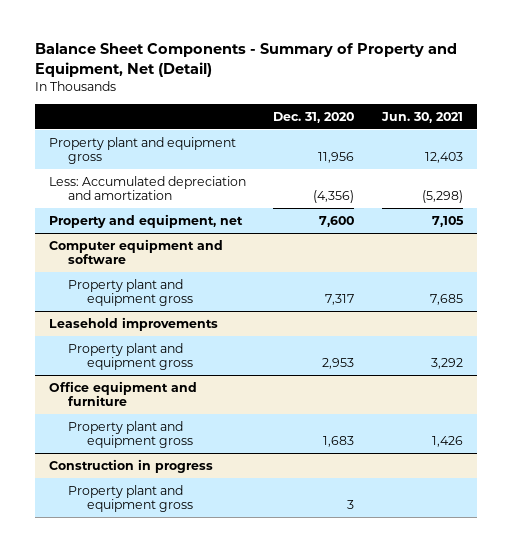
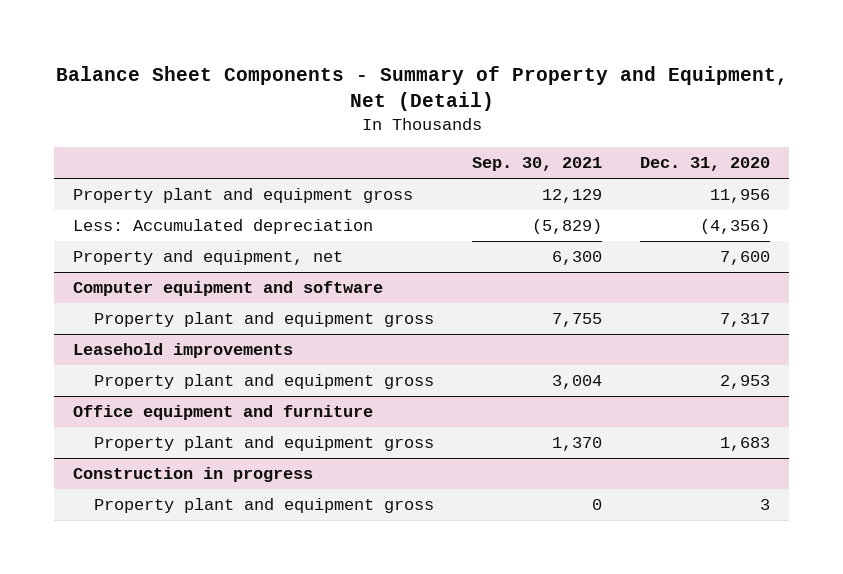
- | Dec. 31, 2020 | Jun. 30, 2021
+ | Sep. 30, 2021 | Dec. 31, 2020
- Less: Accumulated depreciation and amortization | (4,356) | (5,298)
+ Less: Accumulated depreciation | (5,829) | (4,356)

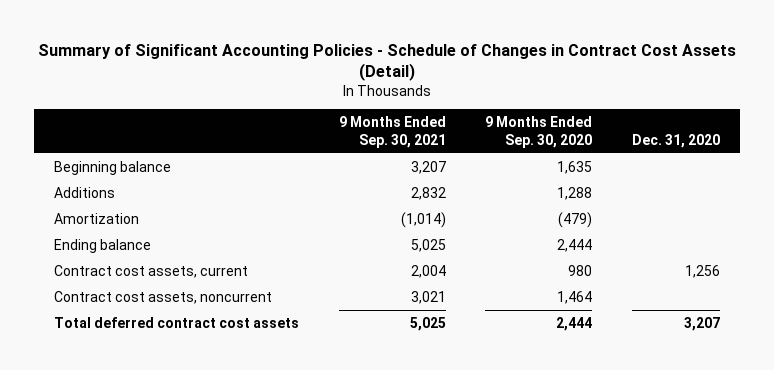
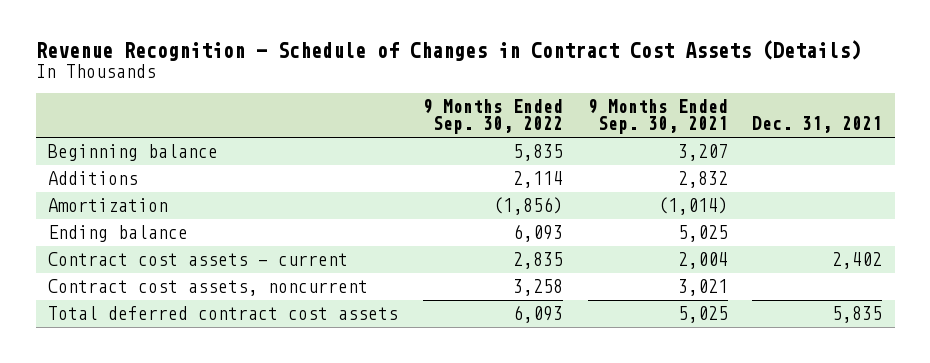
- Summary of Significant Accounting Policies - Schedule of Changes in Contract Cost Assets (Detail)
+ Revenue Recognition - Schedule of Changes in Contract Cost Assets (Details)
- | 9 Months Ended Sep. 30, 2021 | 9 Months Ended Sep. 30, 2020 | Dec. 31, 2020
+ | 9 Months Ended Sep. 30, 2022 | 9 Months Ended Sep. 30, 2021 | Dec. 31, 2021
- Contract cost assets, current | 2,004 | 980 | 1,256
+ Contract cost assets - current | 2,835 | 2,004 | 2,402

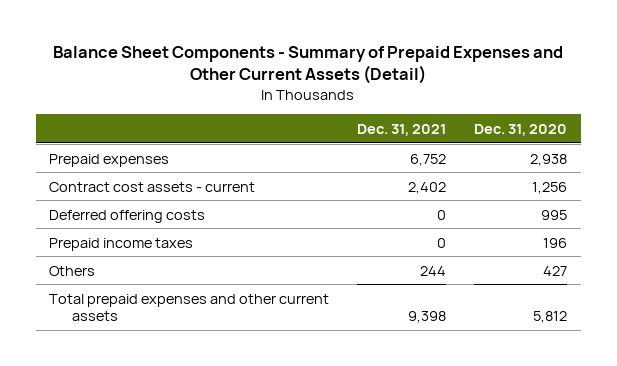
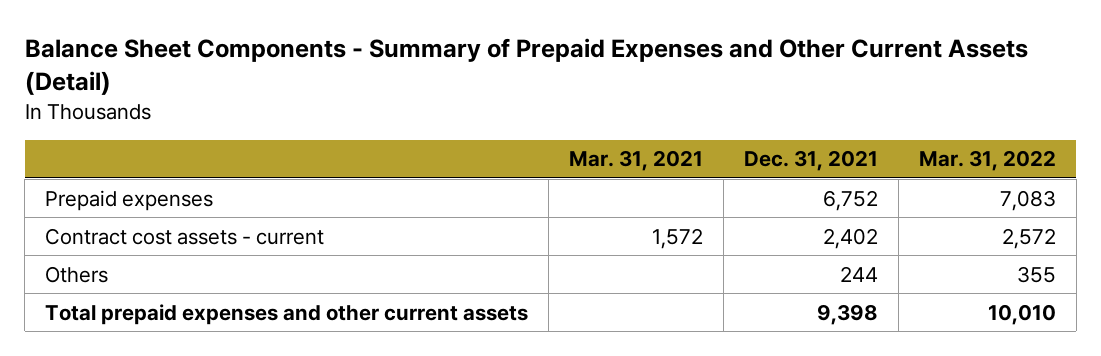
- | Dec. 31, 2021 | Dec. 31, 2020
+ | Mar. 31, 2021 | Dec. 31, 2021 | Mar. 31, 2022
- Deferred offering costs | 0 | 995
- Prepaid income taxes | 0 | 196

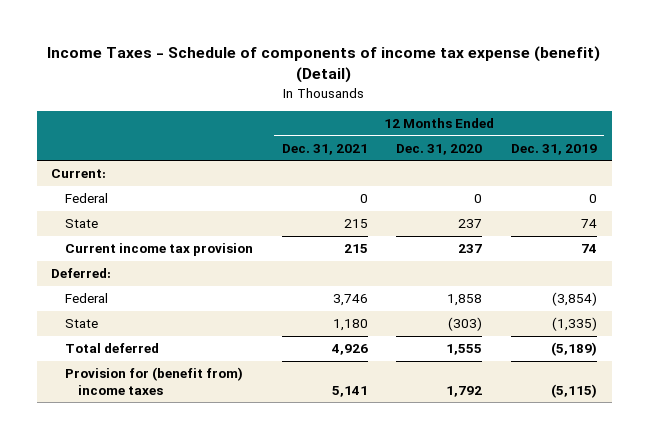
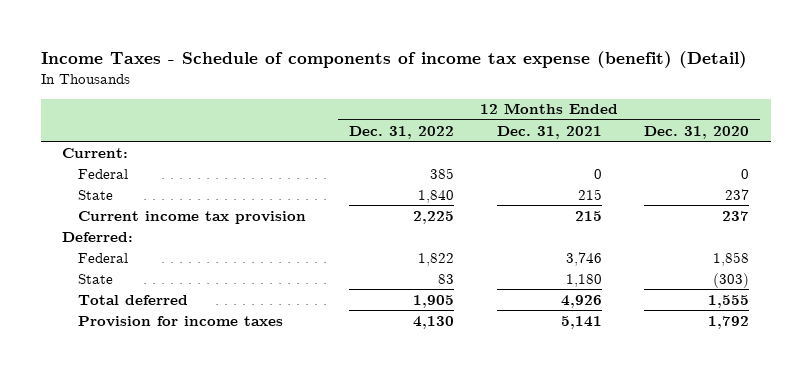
- | 12 Months Ended Dec. 31, 2021 | 12 Months Ended Dec. 31, 2020 | 12 Months Ended Dec. 31, 2019
+ | 12 Months Ended Dec. 31, 2022 | 12 Months Ended Dec. 31, 2021 | 12 Months Ended Dec. 31, 2020
- Provision for (benefit from) income taxes | 5,141 | 1,792 | (5,115)
+ Provision for income taxes | 4,130 | 5,141 | 1,792

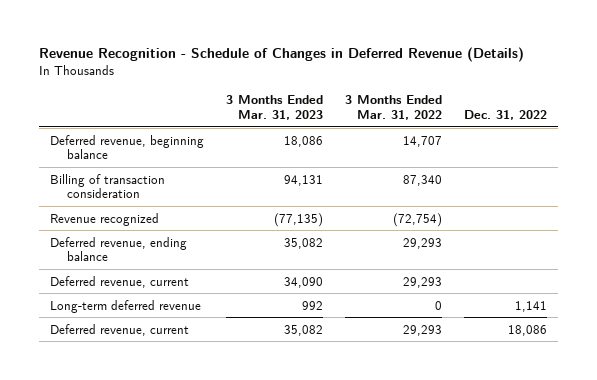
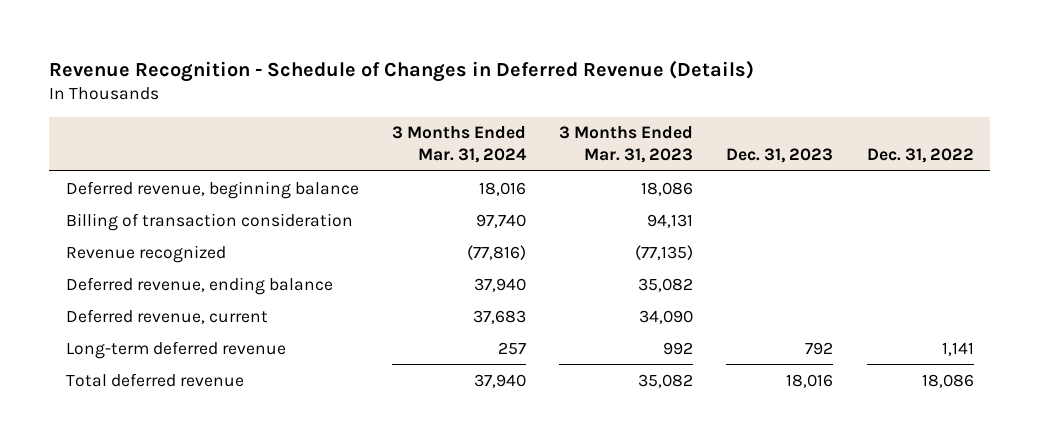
- | 3 Months Ended Mar. 31, 2023 | 3 Months Ended Mar. 31, 2022 | Dec. 31, 2022
+ | 3 Months Ended Mar. 31, 2024 | 3 Months Ended Mar. 31, 2023 | Dec. 31, 2023 | Dec. 31, 2022
- Deferred revenue, current | 35,082 | 29,293 | 18,086
+ Total deferred revenue | 37,940 | 35,082 | 18,016 | 18,086

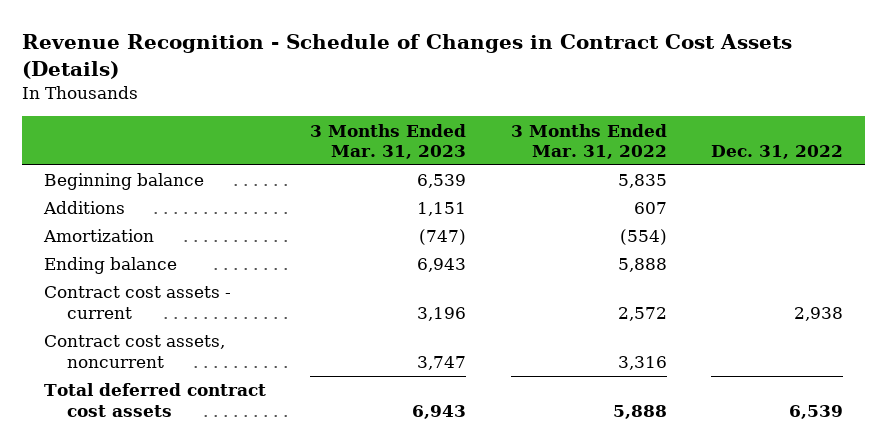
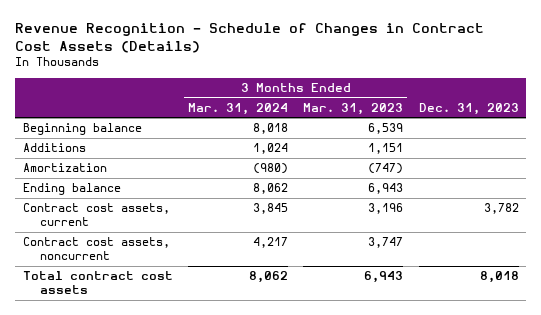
- | 3 Months Ended Mar. 31, 2023 | 3 Months Ended Mar. 31, 2022 | Dec. 31, 2022
+ | 3 Months Ended Mar. 31, 2024 | 3 Months Ended Mar. 31, 2023 | Dec. 31, 2023
- Contract cost assets - current | 3,196 | 2,572 | 2,938
+ Contract cost assets, current | 3,845 | 3,196 | 3,782
- Total deferred contract cost assets | 6,943 | 5,888 | 6,539
+ Total contract cost assets | 8,062 | 6,943 | 8,018

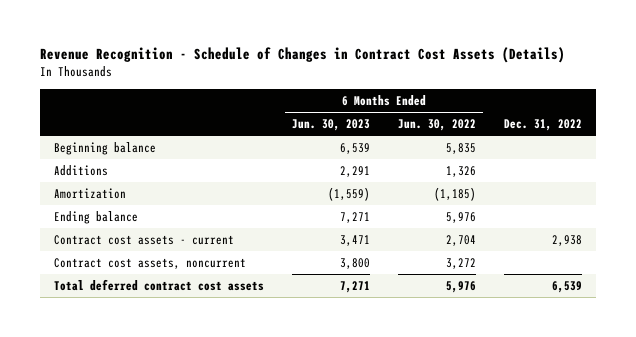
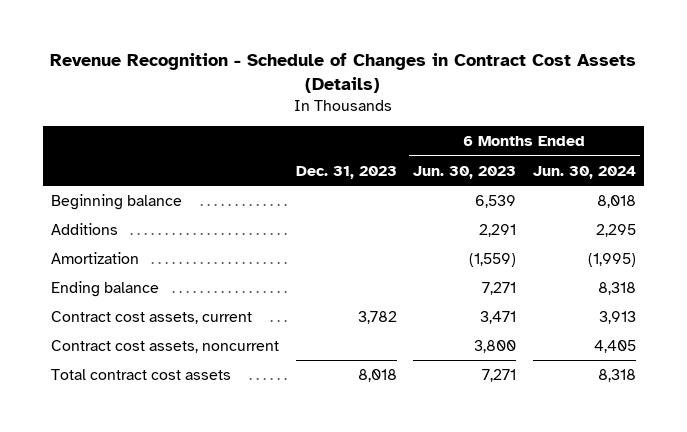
- | 6 Months Ended Jun. 30, 2023 | 6 Months Ended Jun. 30, 2022 | Dec. 31, 2022
+ | Dec. 31, 2023 | 6 Months Ended Jun. 30, 2023 | 6 Months Ended Jun. 30, 2024
- Contract cost assets - current | 3,471 | 2,704 | 2,938
+ Contract cost assets, current | 3,782 | 3,471 | 3,913
- Total deferred contract cost assets | 7,271 | 5,976 | 6,539
+ Total contract cost assets | 8,018 | 7,271 | 8,318

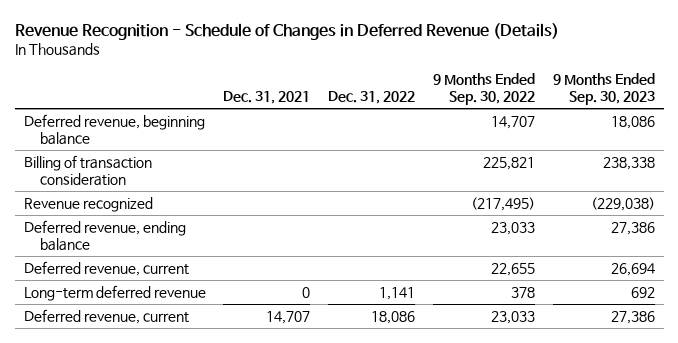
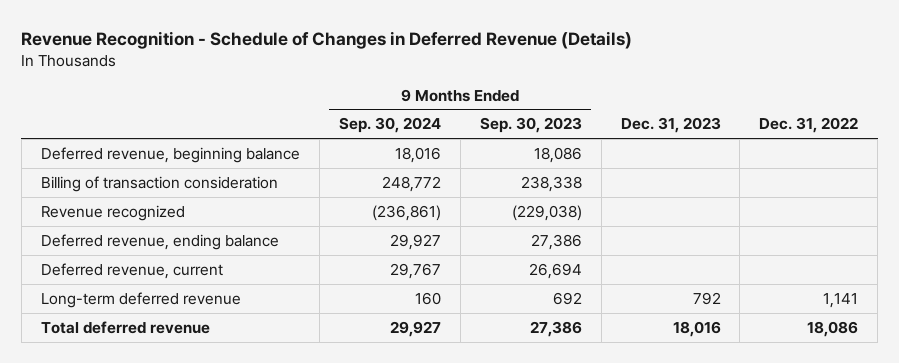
- | Dec. 31, 2021 | Dec. 31, 2022 | 9 Months Ended Sep. 30, 2022 | 9 Months Ended Sep. 30, 2023
+ | 9 Months Ended Sep. 30, 2024 | 9 Months Ended Sep. 30, 2023 | Dec. 31, 2023 | Dec. 31, 2022
- Deferred revenue, current | 14,707 | 18,086 | 23,033 | 27,386
+ Total deferred revenue | 29,927 | 27,386 | 18,016 | 18,086

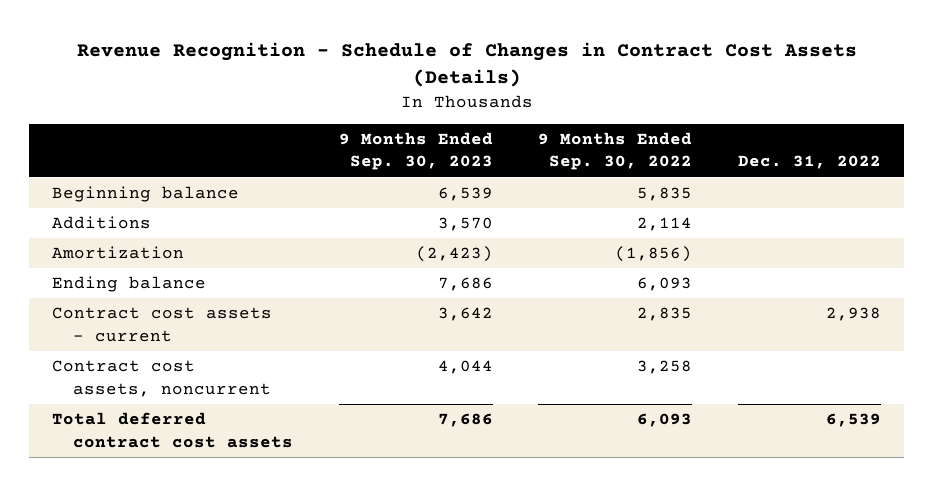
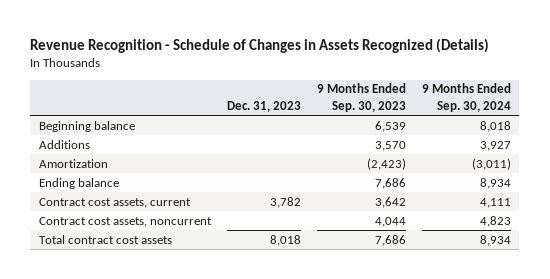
- Revenue Recognition - Schedule of Changes in Contract Cost Assets (Details)
+ Revenue Recognition - Schedule of Changes in Assets Recognized (Details)
- | 9 Months Ended Sep. 30, 2023 | 9 Months Ended Sep. 30, 2022 | Dec. 31, 2022
+ | Dec. 31, 2023 | 9 Months Ended Sep. 30, 2023 | 9 Months Ended Sep. 30, 2024
- Contract cost assets - current | 3,642 | 2,835 | 2,938
+ Contract cost assets, current | 3,782 | 3,642 | 4,111
- Total deferred contract cost assets | 7,686 | 6,093 | 6,539
+ Total contract cost assets | 8,018 | 7,686 | 8,934

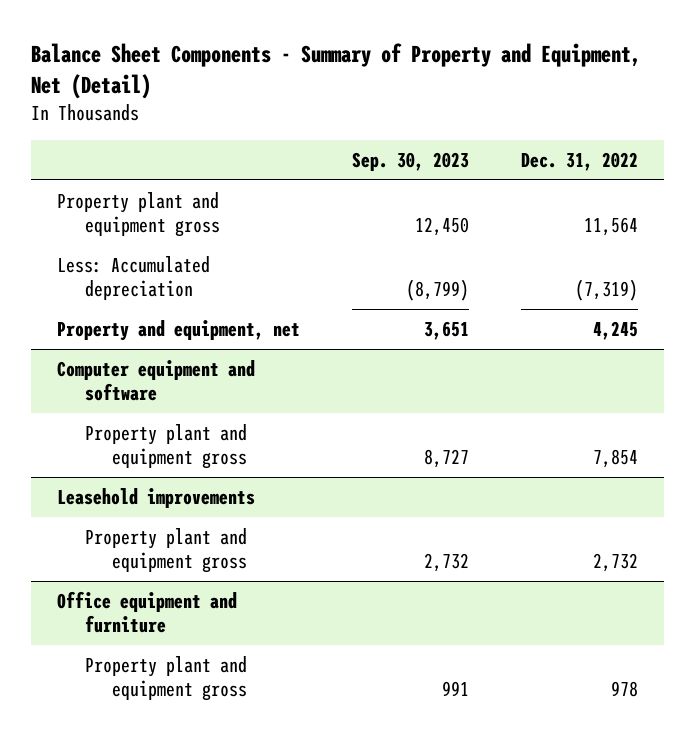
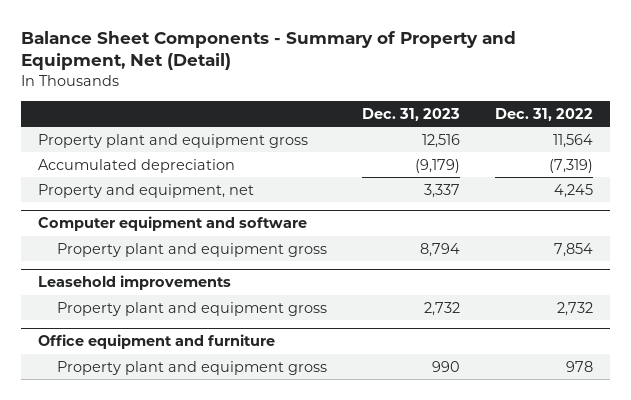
- | Sep. 30, 2023 | Dec. 31, 2022
+ | Dec. 31, 2023 | Dec. 31, 2022
- Less: Accumulated depreciation | (8,799) | (7,319)
+ Accumulated depreciation | (9,179) | (7,319)

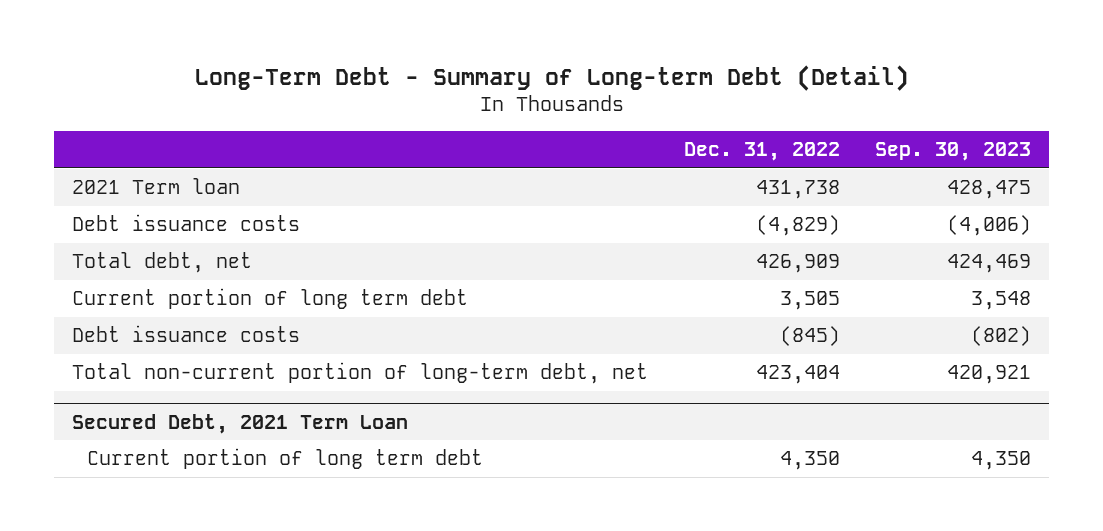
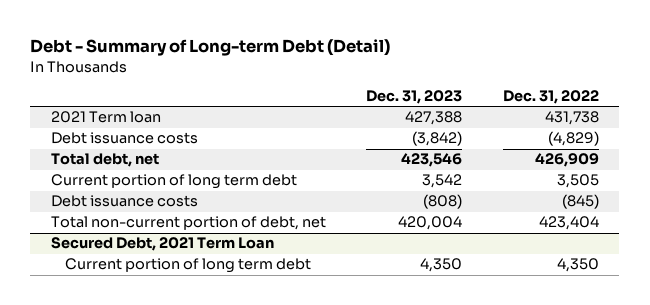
- Long-Term Debt - Summary of Long-term Debt (Detail)
+ Debt - Summary of Long-term Debt (Detail)
- | Dec. 31, 2022 | Sep. 30, 2023
+ | Dec. 31, 2023 | Dec. 31, 2022
- Total non-current portion of long-term debt, net | 423,404 | 420,921
+ Total non-current portion of debt, net | 420,004 | 423,404

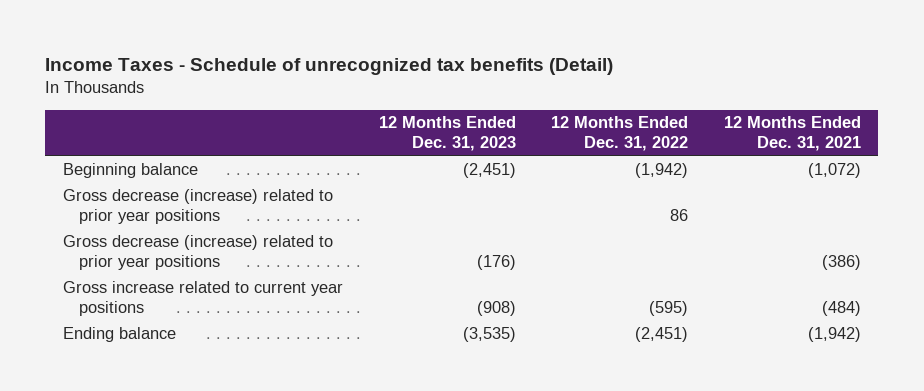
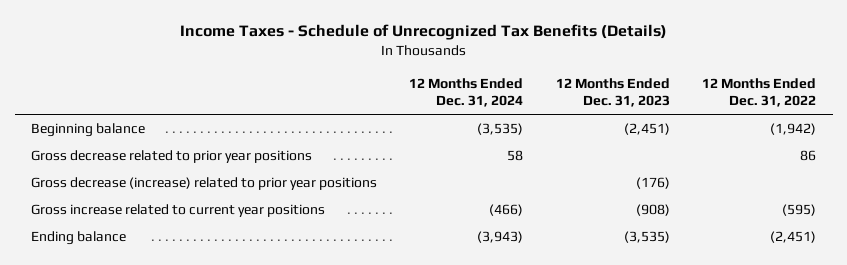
- Income Taxes - Schedule of unrecognized tax benefits (Detail)
+ Income Taxes - Schedule of Unrecognized Tax Benefits (Details)
- | 12 Months Ended Dec. 31, 2023 | 12 Months Ended Dec. 31, 2022 | 12 Months Ended Dec. 31, 2021
+ | 12 Months Ended Dec. 31, 2024 | 12 Months Ended Dec. 31, 2023 | 12 Months Ended Dec. 31, 2022
- Gross decrease (increase) related to prior year positions | | 86 |
+ Gross decrease related to prior year positions | 58 | | 86

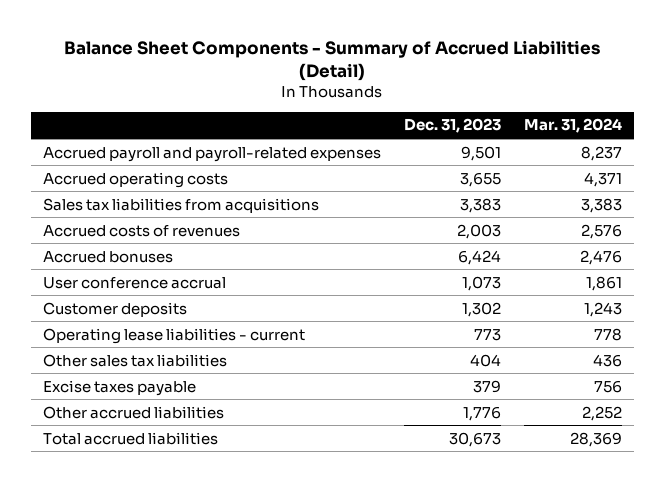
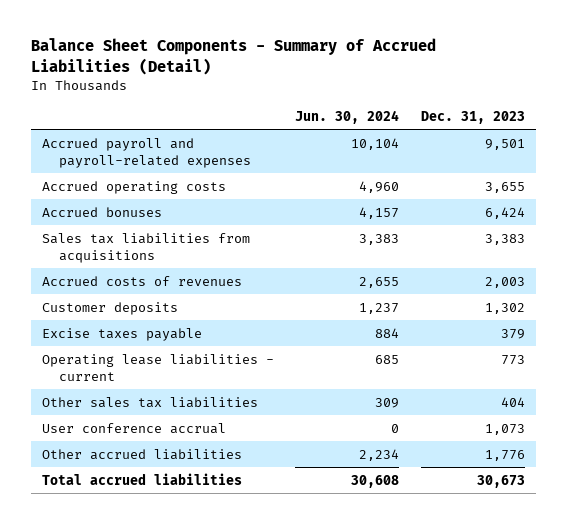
- | Dec. 31, 2023 | Mar. 31, 2024
+ | Jun. 30, 2024 | Dec. 31, 2023
moved up: Accrued bonuses | 4,157 | 6,424
moved up: Excise taxes payable | 884 | 379
moved down: User conference accrual | 0 | 1,073

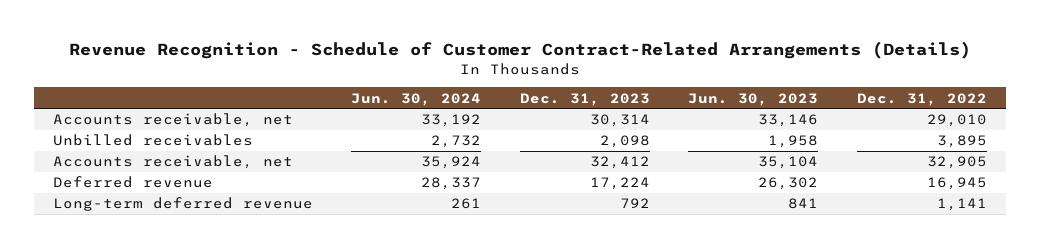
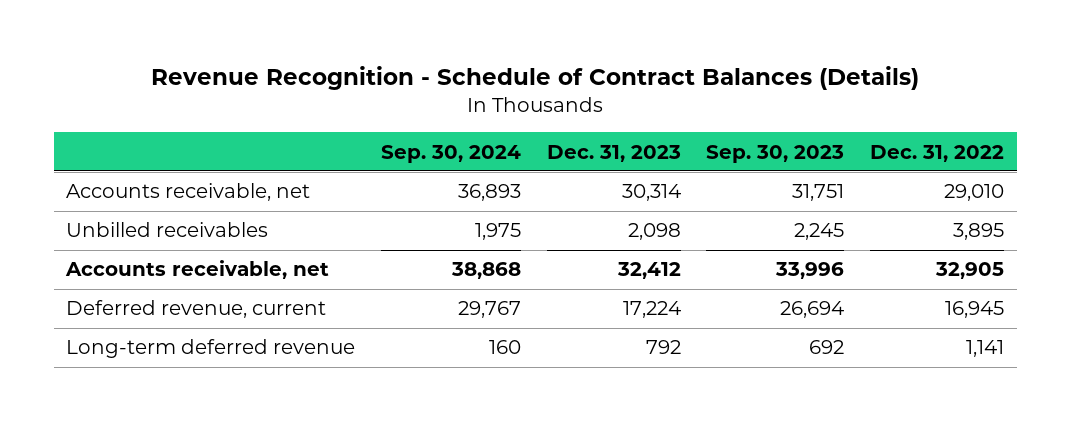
- Revenue Recognition - Schedule of Customer Contract-Related Arrangements (Details)
+ Revenue Recognition - Schedule of Contract Balances (Details)
- | Jun. 30, 2024 | Dec. 31, 2023 | Jun. 30, 2023 | Dec. 31, 2022
+ | Sep. 30, 2024 | Dec. 31, 2023 | Sep. 30, 2023 | Dec. 31, 2022
- Deferred revenue | 28,337 | 17,224 | 26,302 | 16,945
+ Deferred revenue, current | 29,767 | 17,224 | 26,694 | 16,945

